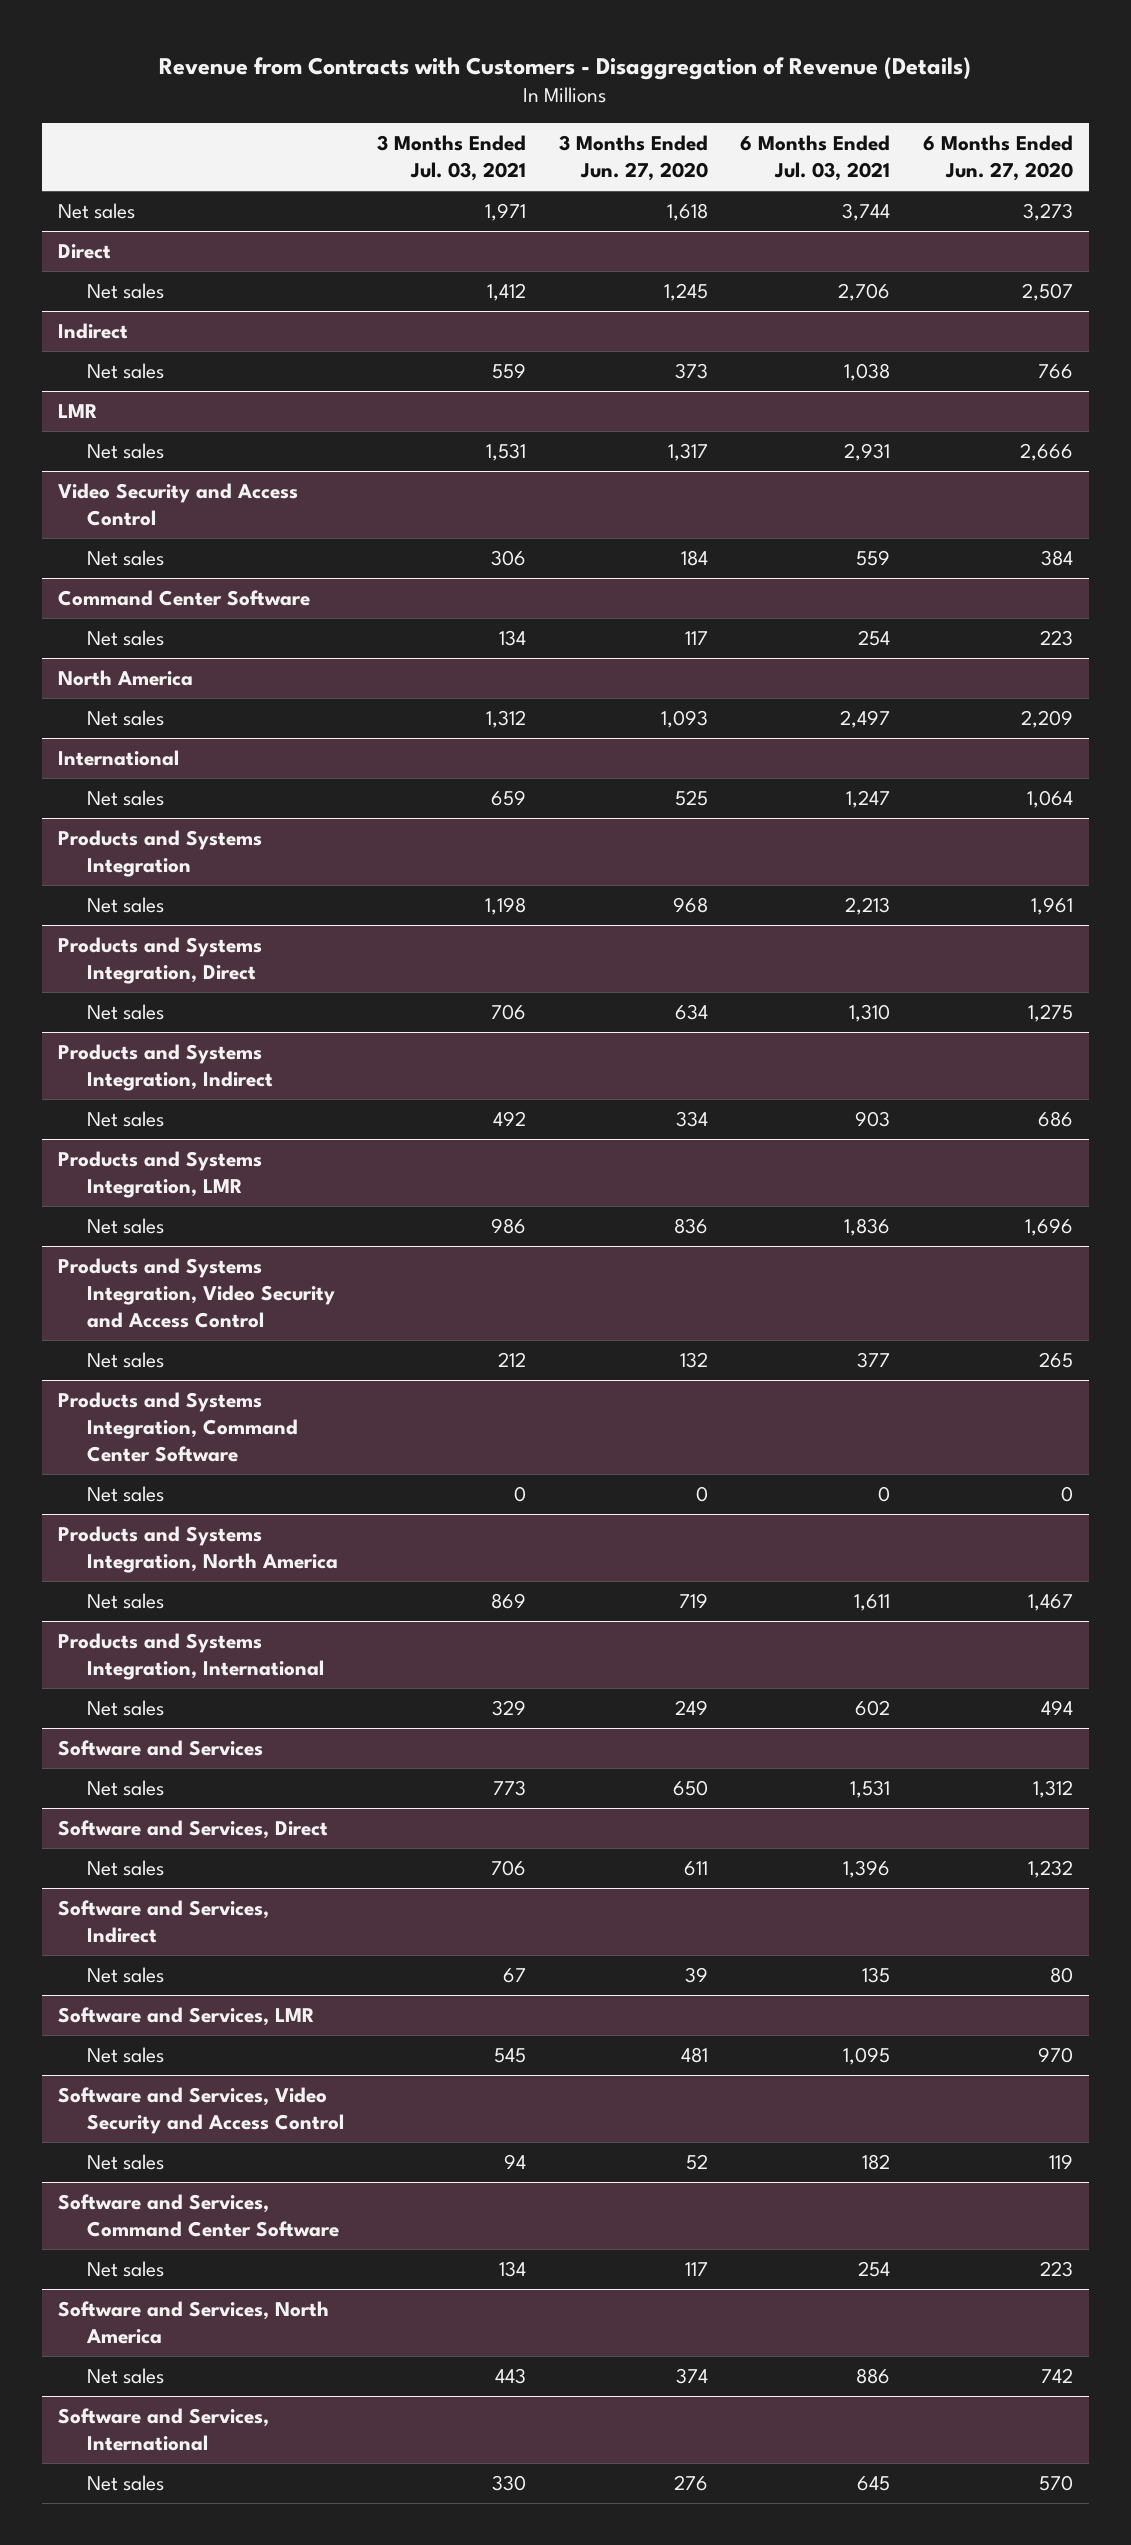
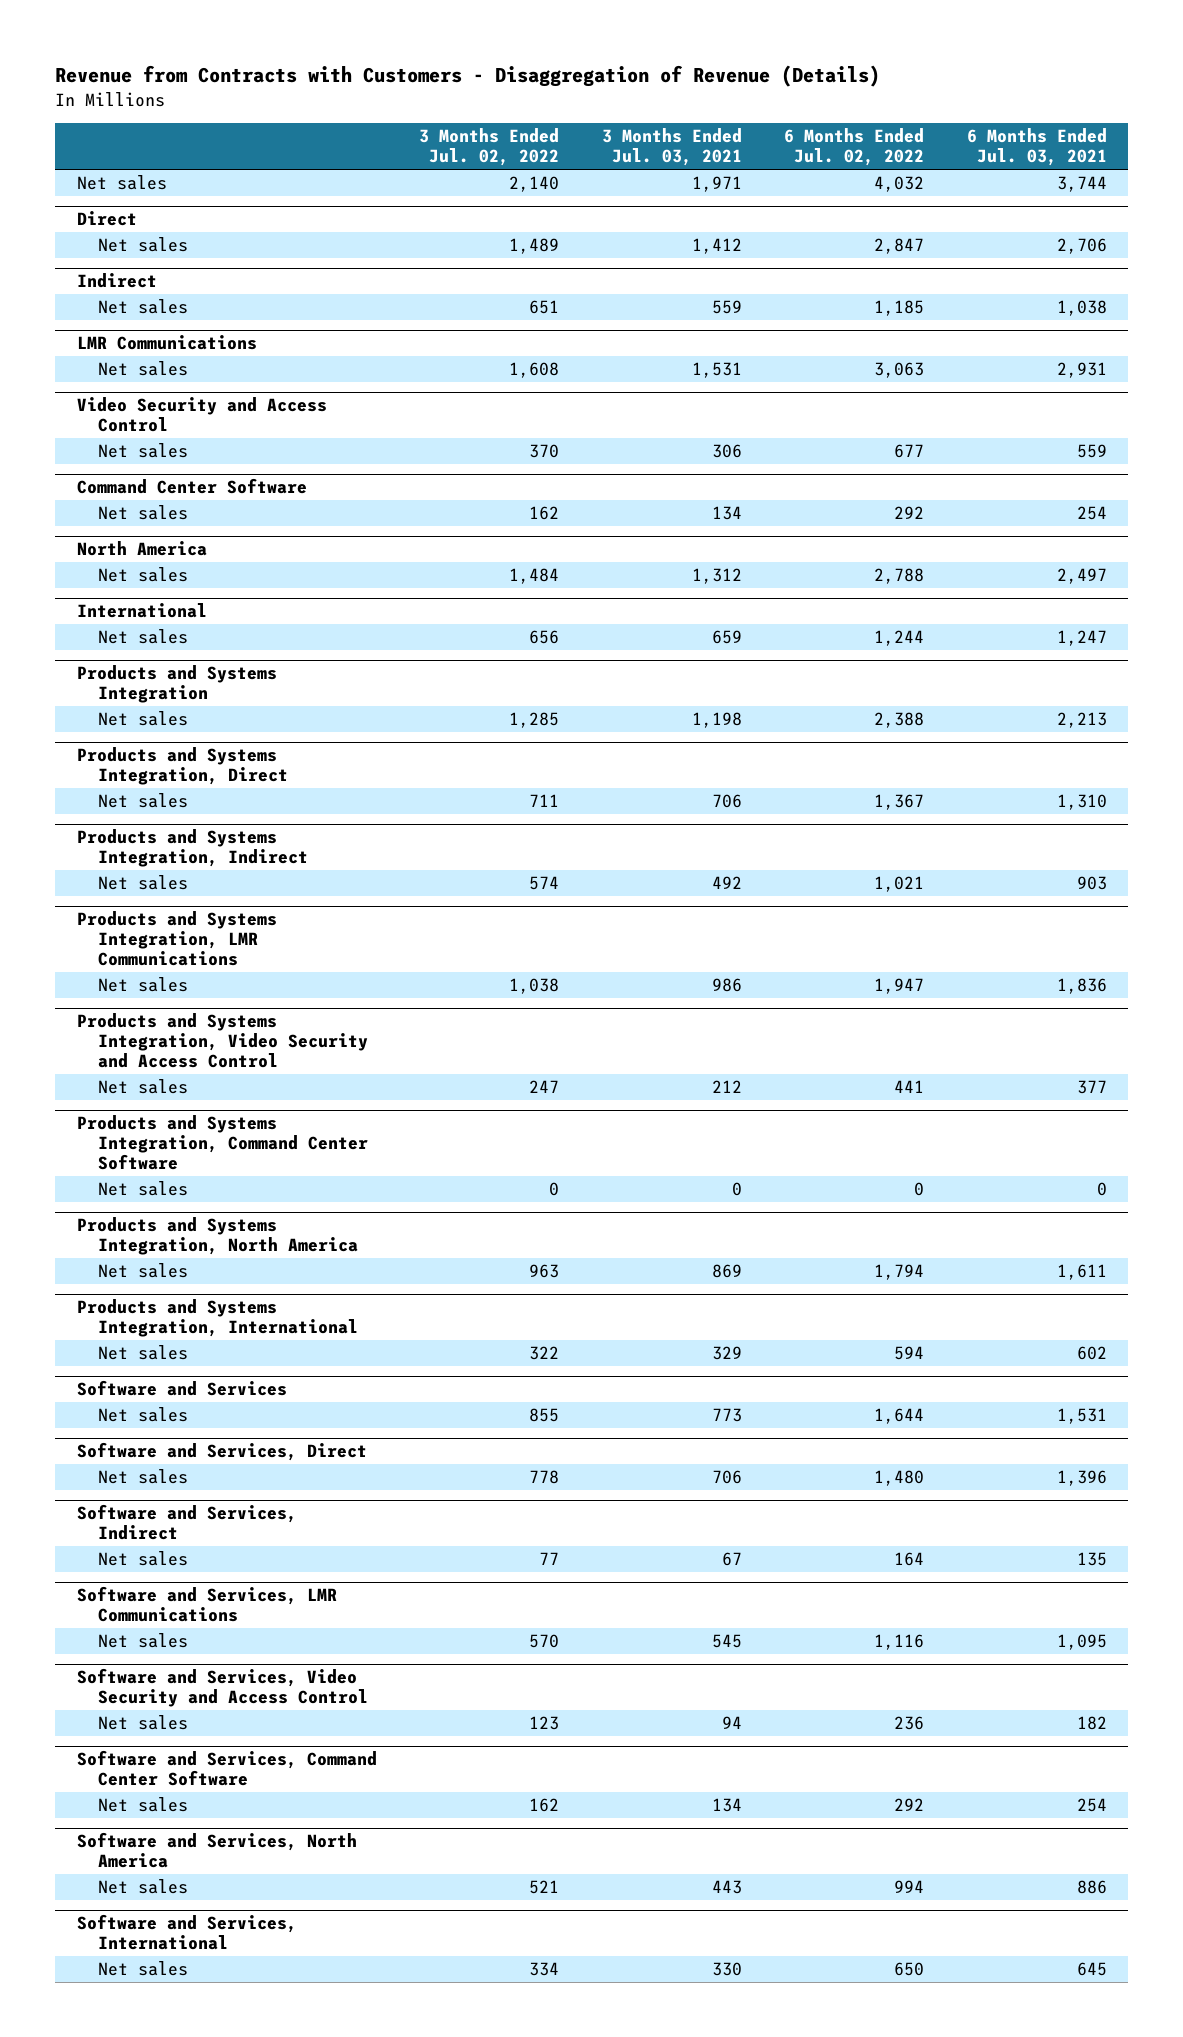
- | 3 Months Ended Jul. 03, 2021 | 3 Months Ended Jun. 27, 2020 | 6 Months Ended Jul. 03, 2021 | 6 Months Ended Jun. 27, 2020
+ | 3 Months Ended Jul. 02, 2022 | 3 Months Ended Jul. 03, 2021 | 6 Months Ended Jul. 02, 2022 | 6 Months Ended Jul. 03, 2021
- LMR
+ LMR Communications
- Products and Systems Integration, LMR
+ Products and Systems Integration, LMR Communications
- Software and Services, LMR
+ Software and Services, LMR Communications

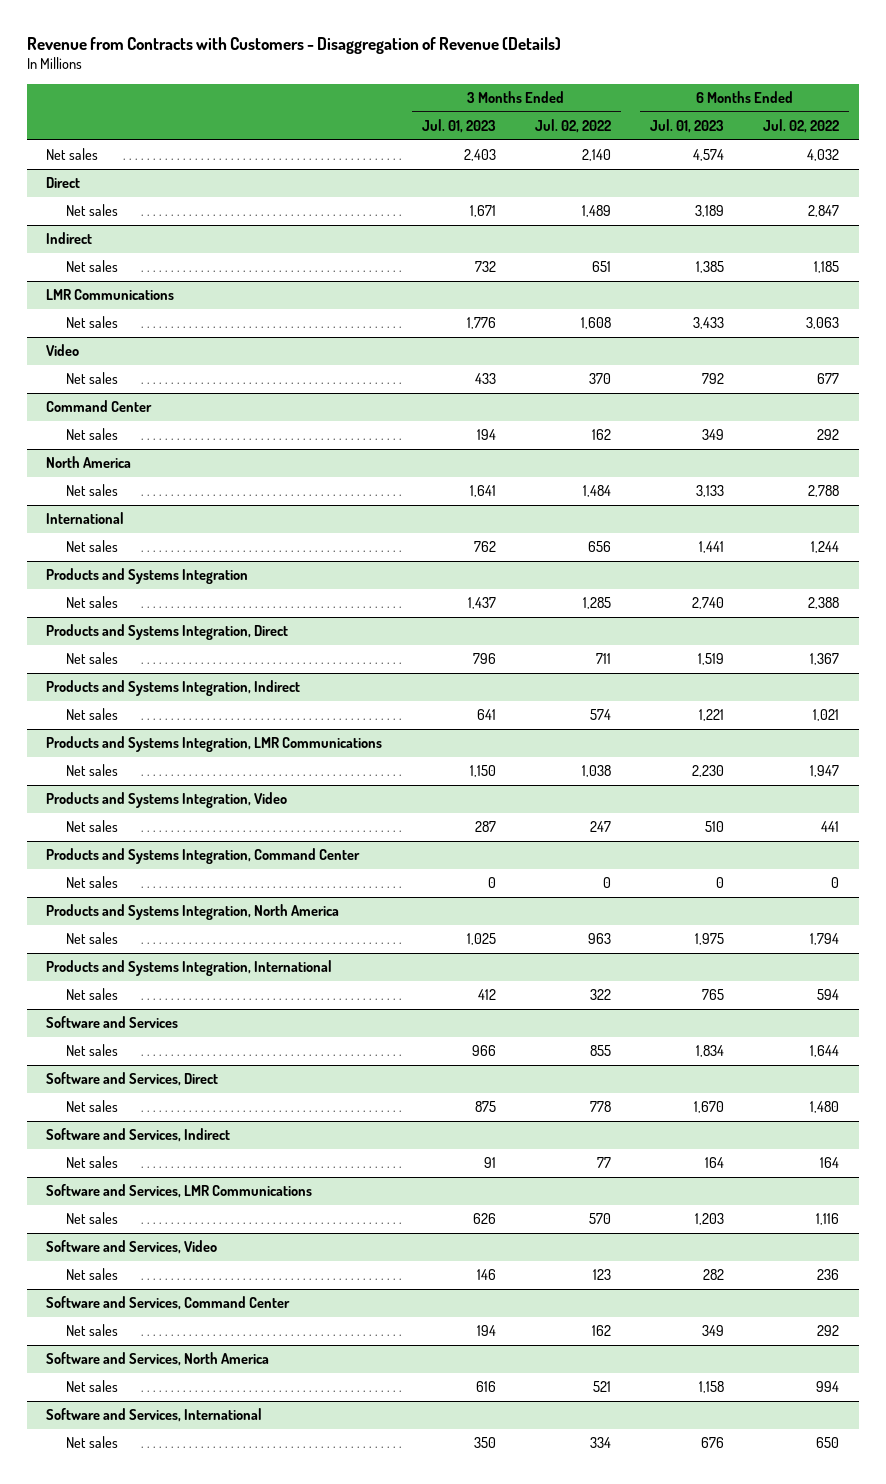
- | 3 Months Ended Jul. 02, 2022 | 3 Months Ended Jul. 03, 2021 | 6 Months Ended Jul. 02, 2022 | 6 Months Ended Jul. 03, 2021
+ | 3 Months Ended Jul. 01, 2023 | 3 Months Ended Jul. 02, 2022 | 6 Months Ended Jul. 01, 2023 | 6 Months Ended Jul. 02, 2022
- Video Security and Access Control
+ Video
- Command Center Software
+ Command Center
- Products and Systems Integration, Video Security and Access Control
+ Products and Systems Integration, Video
- Products and Systems Integration, Command Center Software
+ Products and Systems Integration, Command Center
- Software and Services, Video Security and Access Control
+ Software and Services, Video
- Software and Services, Command Center Software
+ Software and Services, Command Center

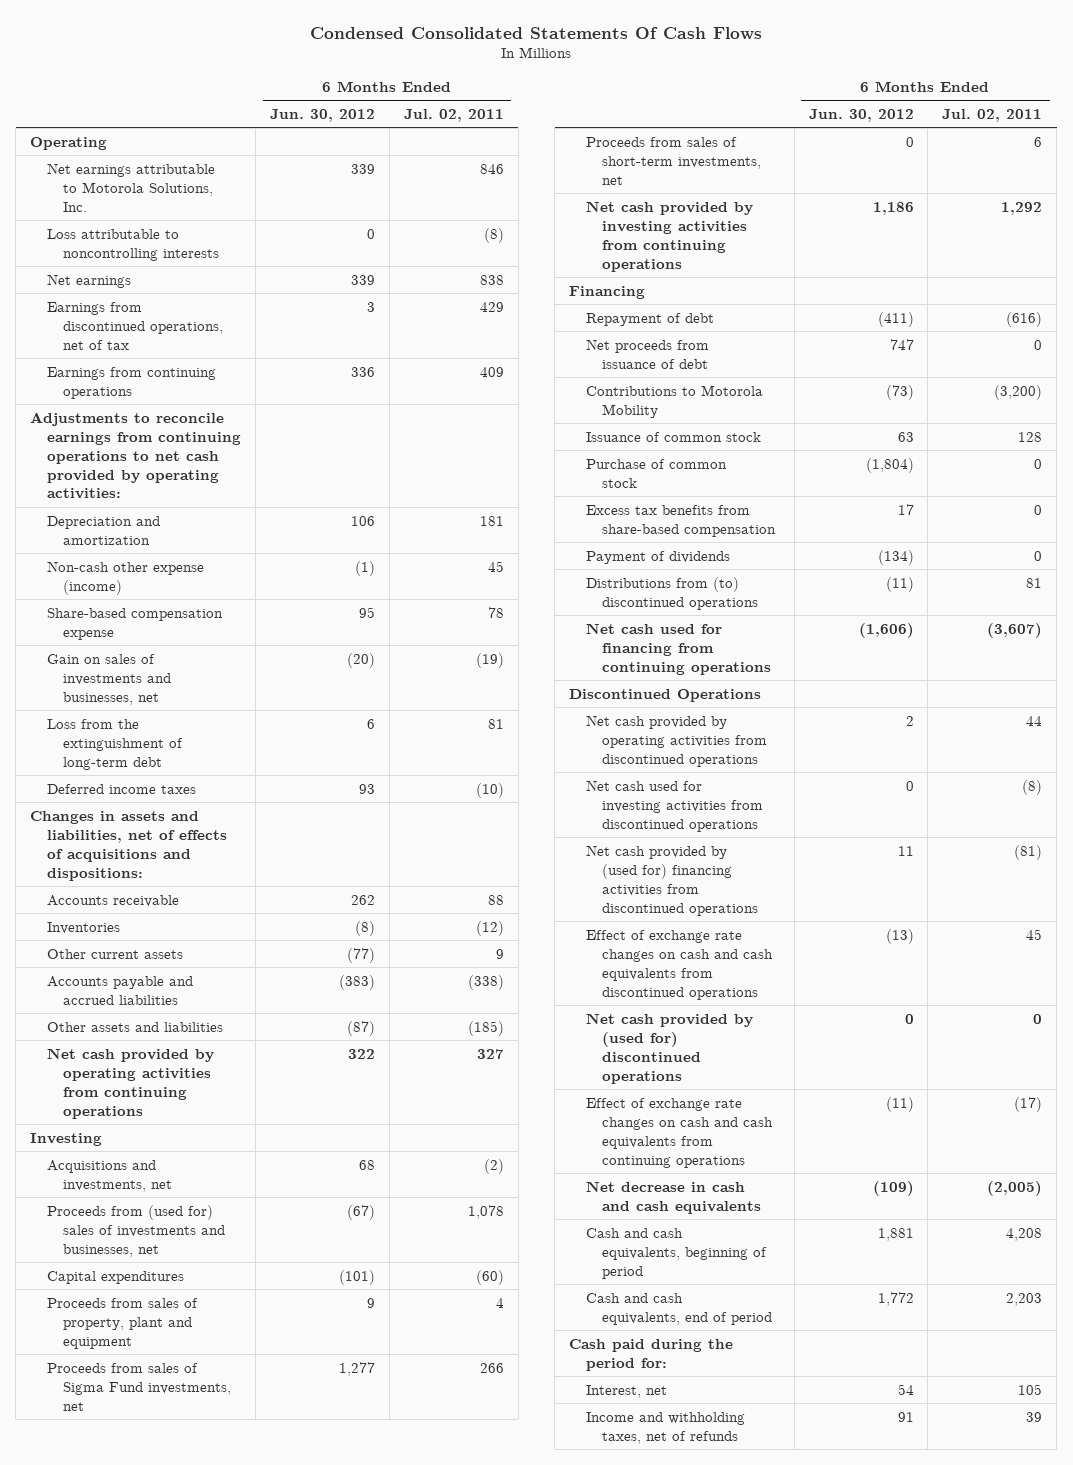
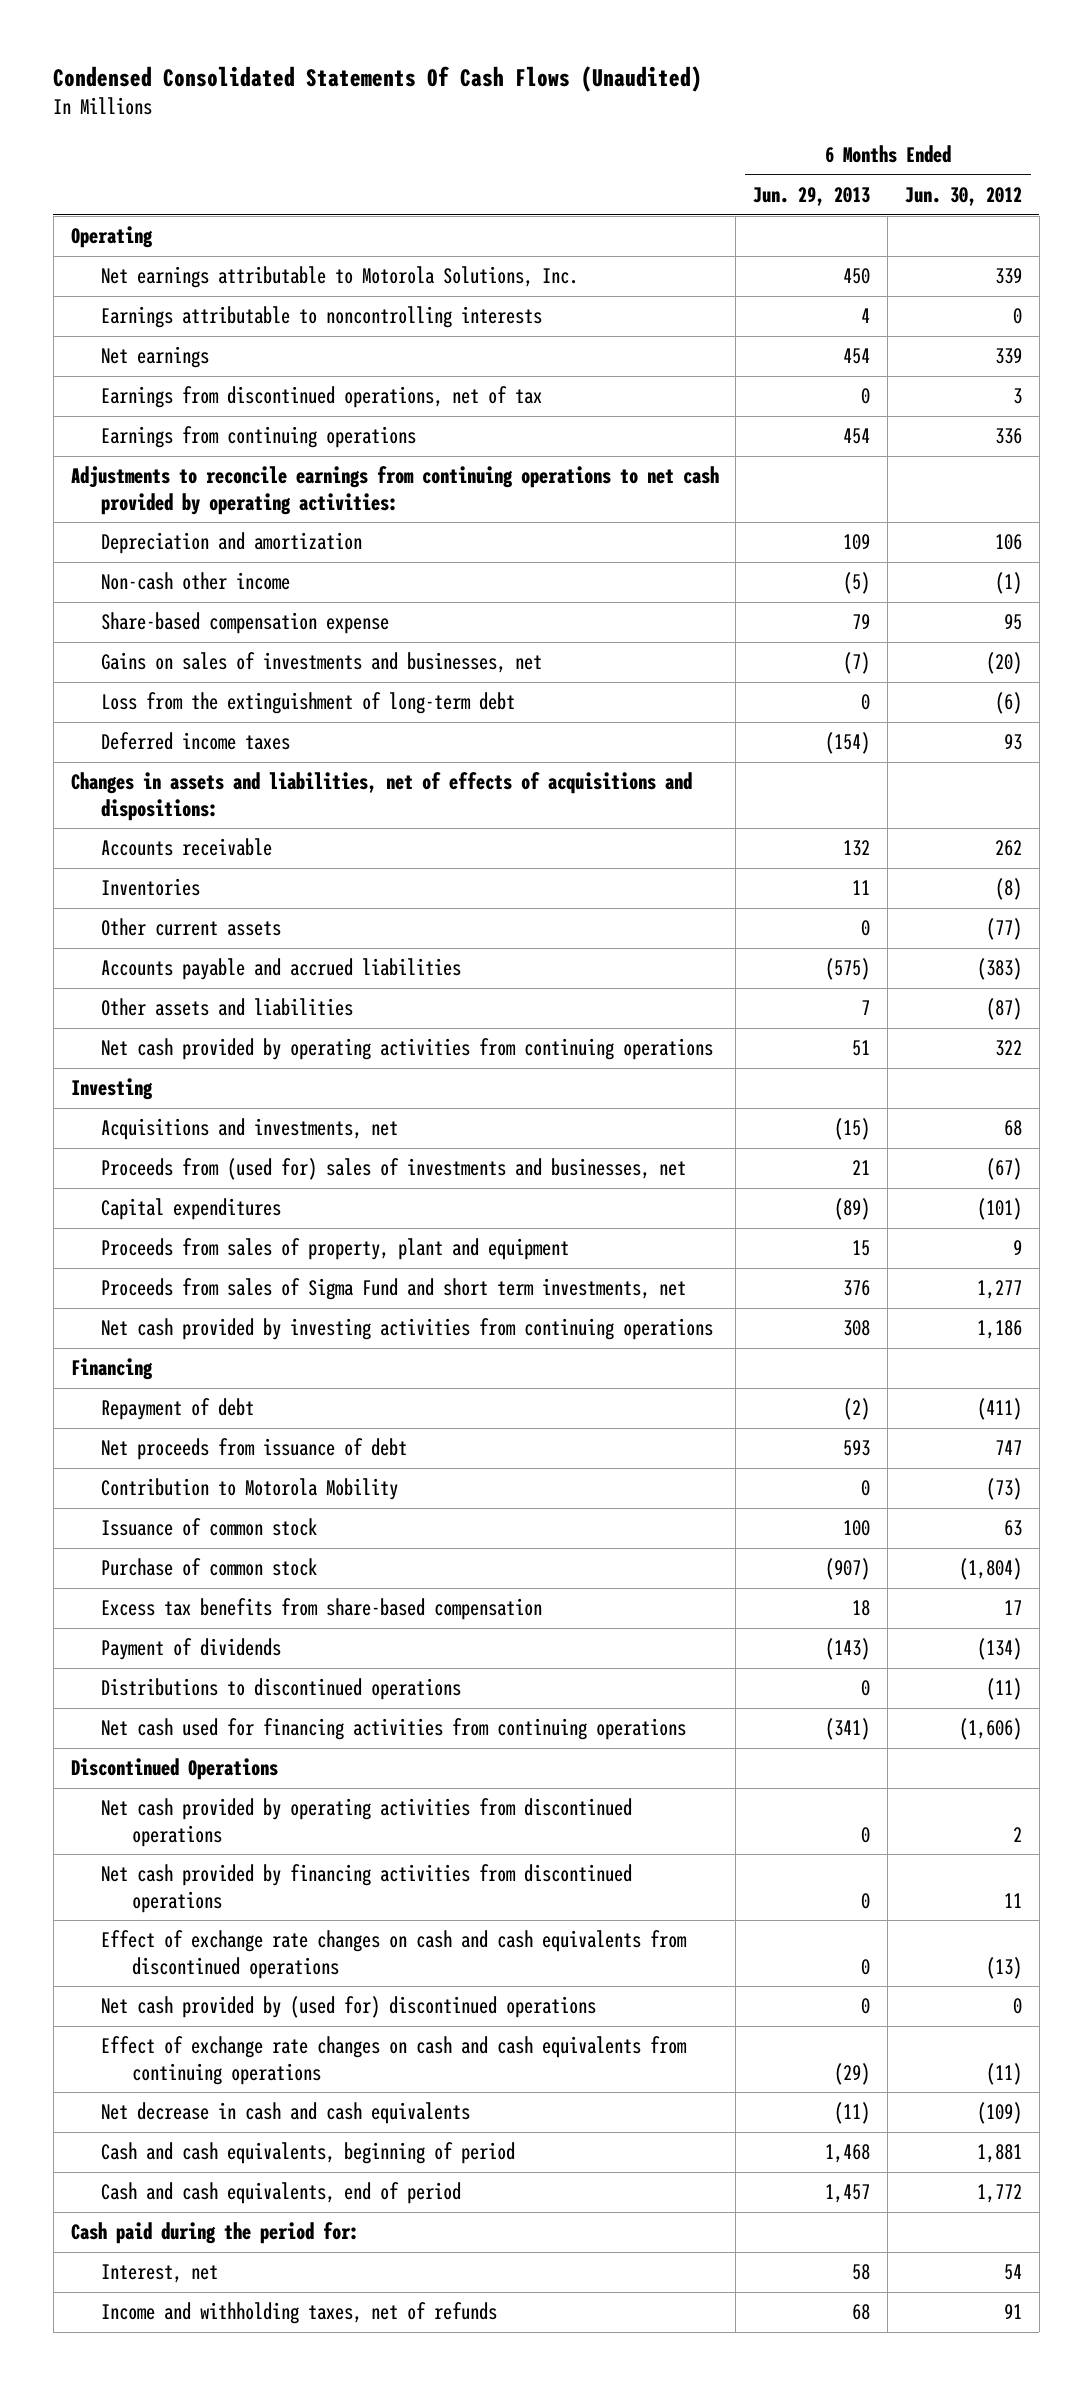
- Condensed Consolidated Statements Of Cash Flows
+ Condensed Consolidated Statements Of Cash Flows (Unaudited)
- | 6 Months Ended Jun. 30, 2012 | 6 Months Ended Jul. 02, 2011
+ | 6 Months Ended Jun. 29, 2013 | 6 Months Ended Jun. 30, 2012
- Loss attributable to noncontrolling interests | 0 | (8)
+ Earnings attributable to noncontrolling interests | 4 | 0
- Non-cash other expense (income) | (1) | 45
+ Non-cash other income | (5) | (1)
- Gain on sales of investments and businesses, net | (20) | (19)
- Loss from the extinguishment of long-term debt | 6 | 81
+ Gains on sales of investments and businesses, net | (7) | (20)
+ Loss from the extinguishment of long-term debt | 0 | (6)
- Proceeds from sales of Sigma Fund investments, net | 1,277 | 266
- Proceeds from sales of short-term investments, net | 0 | 6
+ Proceeds from sales of Sigma Fund and short term investments, net | 376 | 1,277
- Contributions to Motorola Mobility | (73) | (3,200)
+ Contribution to Motorola Mobility | 0 | (73)
- Distributions from (to) discontinued operations | (11) | 81
- Net cash used for financing from continuing operations | (1,606) | (3,607)
+ Distributions to discontinued operations | 0 | (11)
+ Net cash used for financing activities from continuing operations | (341) | (1,606)
- Net cash used for investing activities from discontinued operations | 0 | (8)
- Net cash provided by (used for) financing activities from discontinued operations | 11 | (81)
+ Net cash provided by financing activities from discontinued operations | 0 | 11

